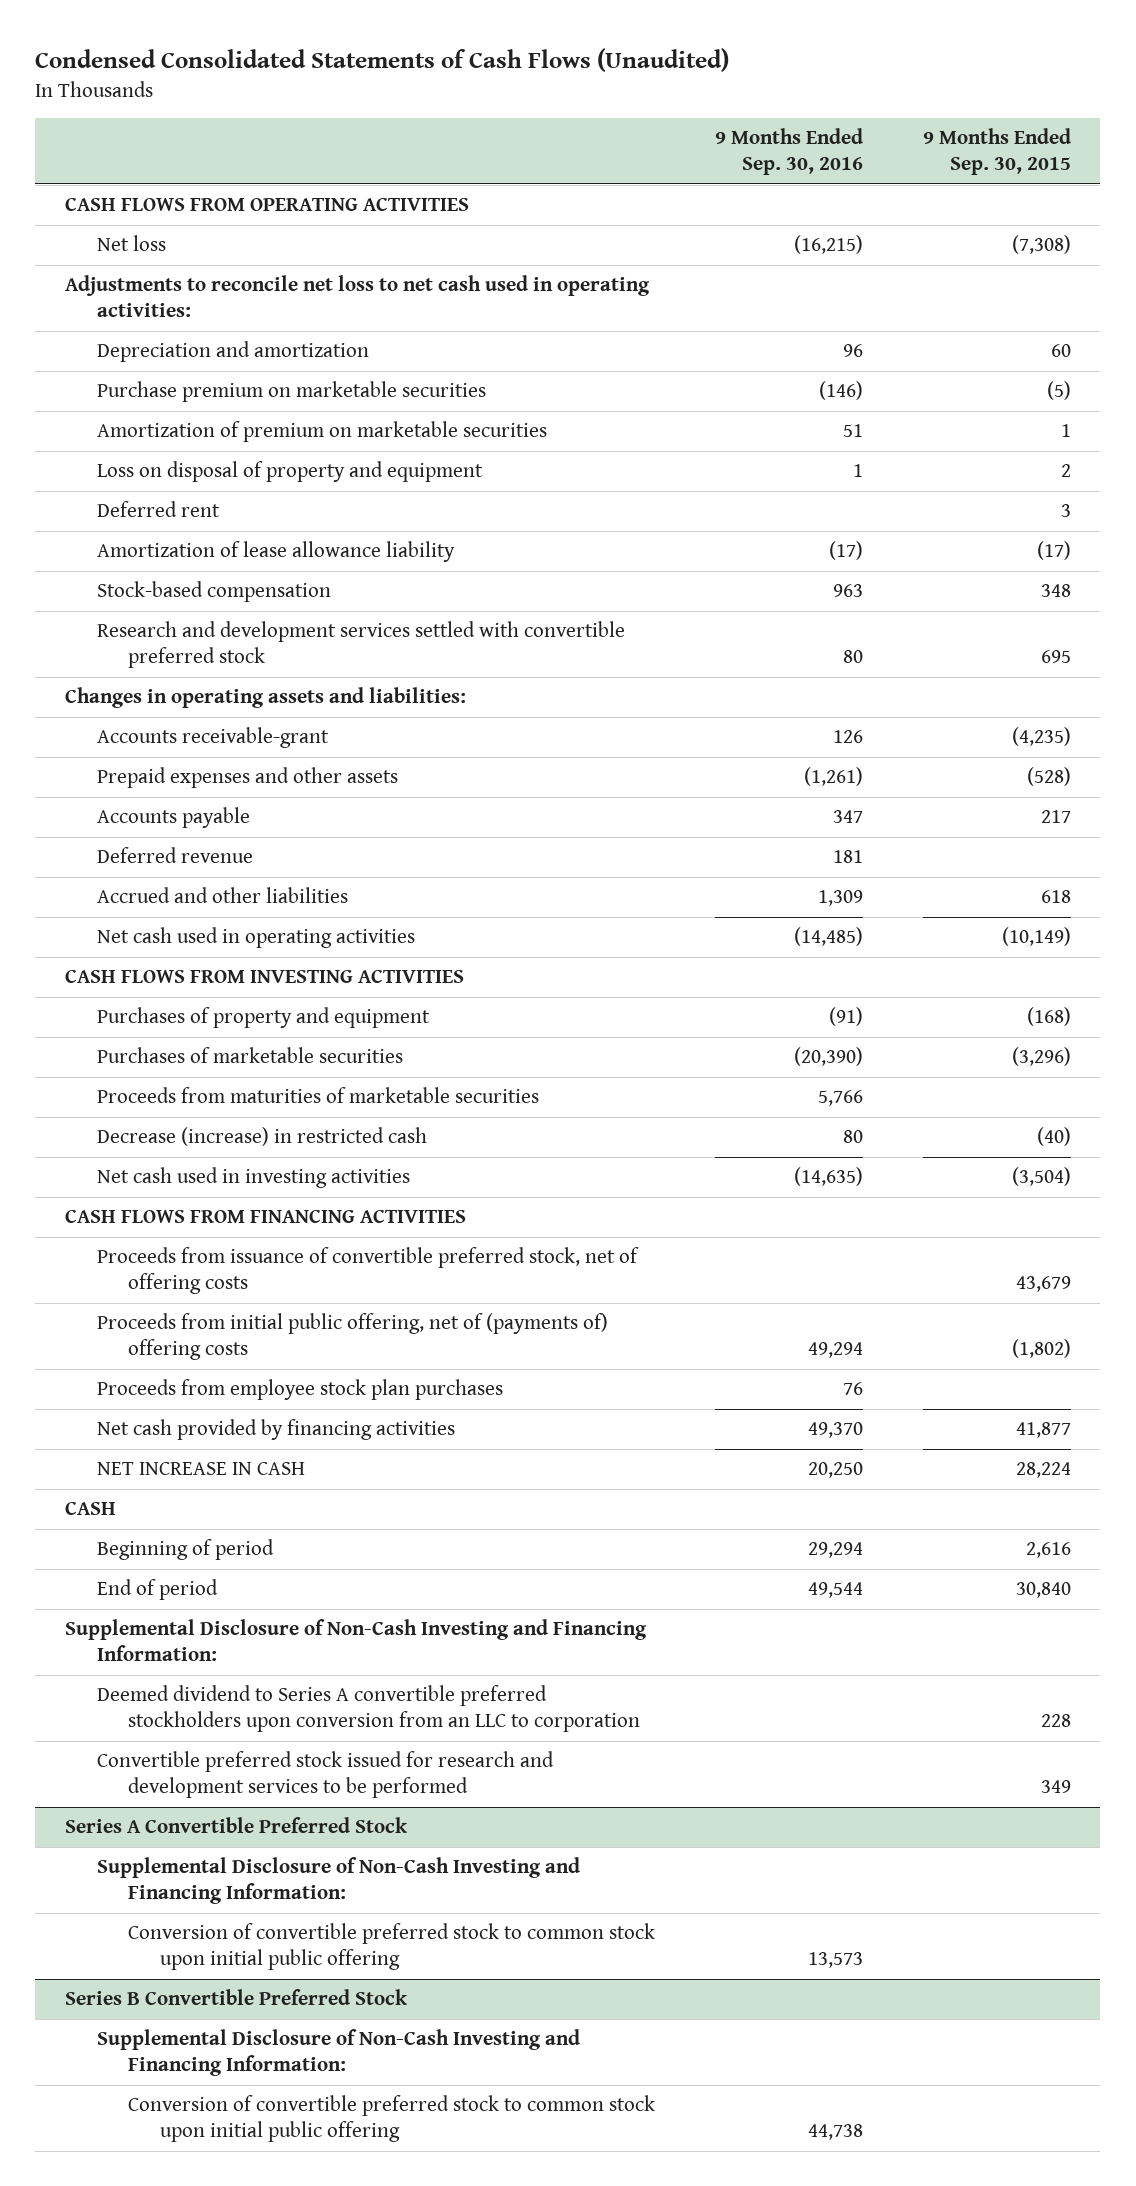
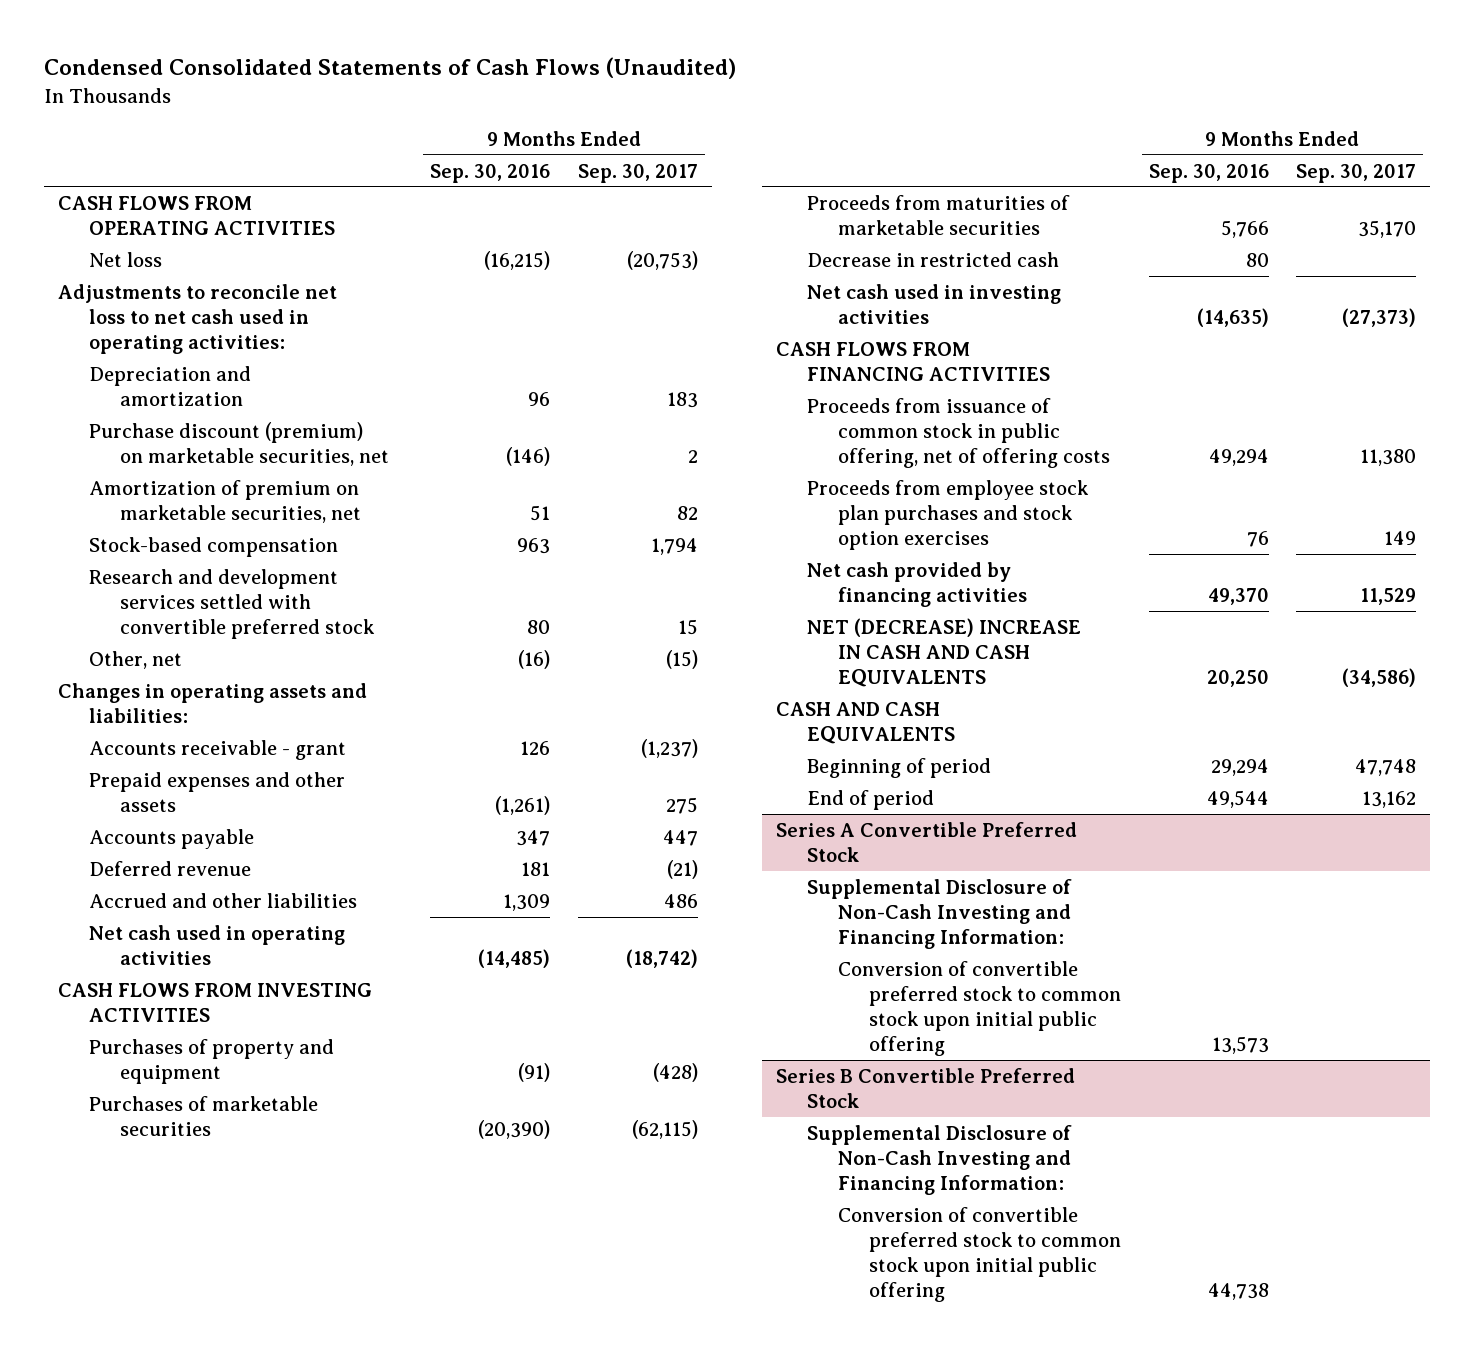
- | 9 Months Ended Sep. 30, 2016 | 9 Months Ended Sep. 30, 2015
+ | 9 Months Ended Sep. 30, 2016 | 9 Months Ended Sep. 30, 2017
- Purchase premium on marketable securities | (146) | (5)
- Amortization of premium on marketable securities | 51 | 1
- Loss on disposal of property and equipment | 1 | 2
- Deferred rent | | 3
- Amortization of lease allowance liability | (17) | (17)
+ Purchase discount (premium) on marketable securities, net | (146) | 2
+ Amortization of premium on marketable securities, net | 51 | 82
+ Other, net | (16) | (15)
- Accounts receivable-grant | 126 | (4,235)
+ Accounts receivable - grant | 126 | (1,237)
- Decrease (increase) in restricted cash | 80 | (40)
+ Decrease in restricted cash | 80 |
- Proceeds from issuance of convertible preferred stock, net of offering costs | | 43,679
- Proceeds from initial public offering, net of (payments of) offering costs | 49,294 | (1,802)
- Proceeds from employee stock plan purchases | 76 |
+ Proceeds from issuance of common stock in public offering, net of offering costs | 49,294 | 11,380
+ Proceeds from employee stock plan purchases and stock option exercises | 76 | 149
- NET INCREASE IN CASH | 20,250 | 28,224
- CASH
+ NET (DECREASE) INCREASE IN CASH AND CASH EQUIVALENTS | 20,250 | (34,586)
+ CASH AND CASH EQUIVALENTS
- Supplemental Disclosure of Non-Cash Investing and Financing Information:
- Deemed dividend to Series A convertible preferred stockholders upon conversion from an LLC to corporation | | 228
- Convertible preferred stock issued for research and development services to be performed | | 349

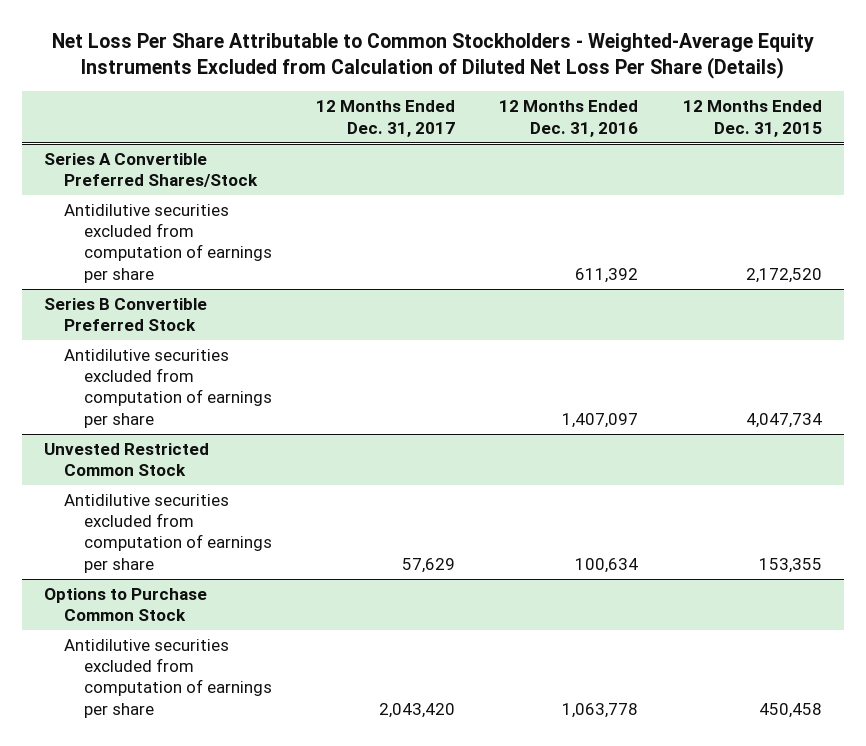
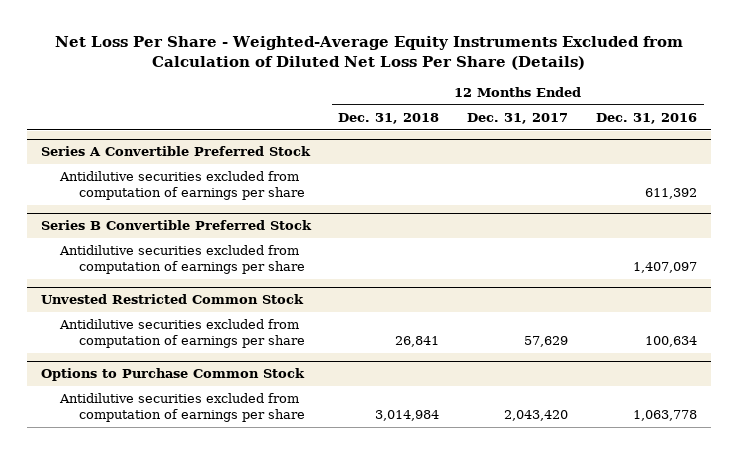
- Net Loss Per Share Attributable to Common Stockholders - Weighted-Average Equity Instruments Excluded from Calculation of Diluted Net Loss Per Share (Details)
+ Net Loss Per Share - Weighted-Average Equity Instruments Excluded from Calculation of Diluted Net Loss Per Share (Details)
- | 12 Months Ended Dec. 31, 2017 | 12 Months Ended Dec. 31, 2016 | 12 Months Ended Dec. 31, 2015
+ | 12 Months Ended Dec. 31, 2018 | 12 Months Ended Dec. 31, 2017 | 12 Months Ended Dec. 31, 2016
- Series A Convertible Preferred Shares/Stock
+ Series A Convertible Preferred Stock

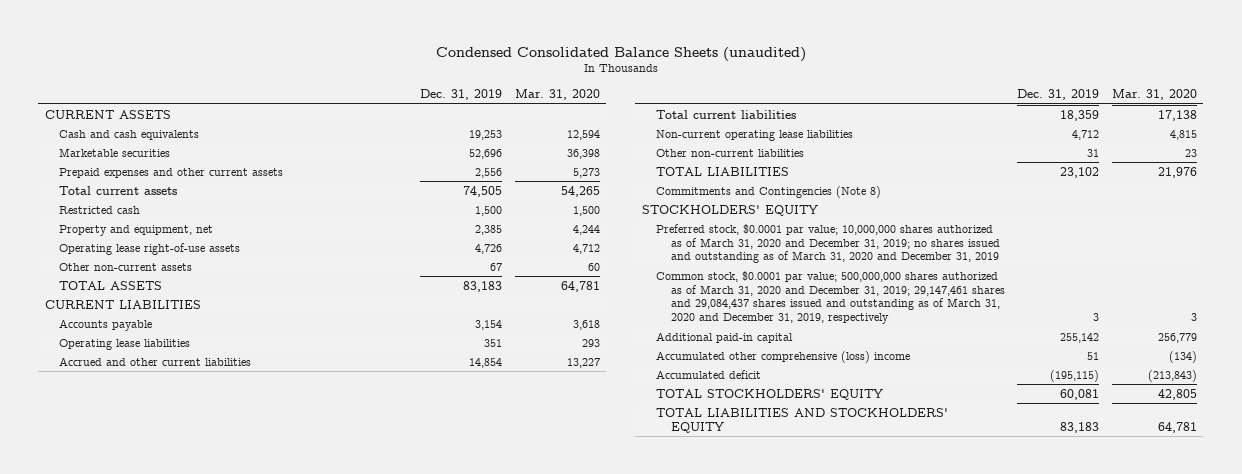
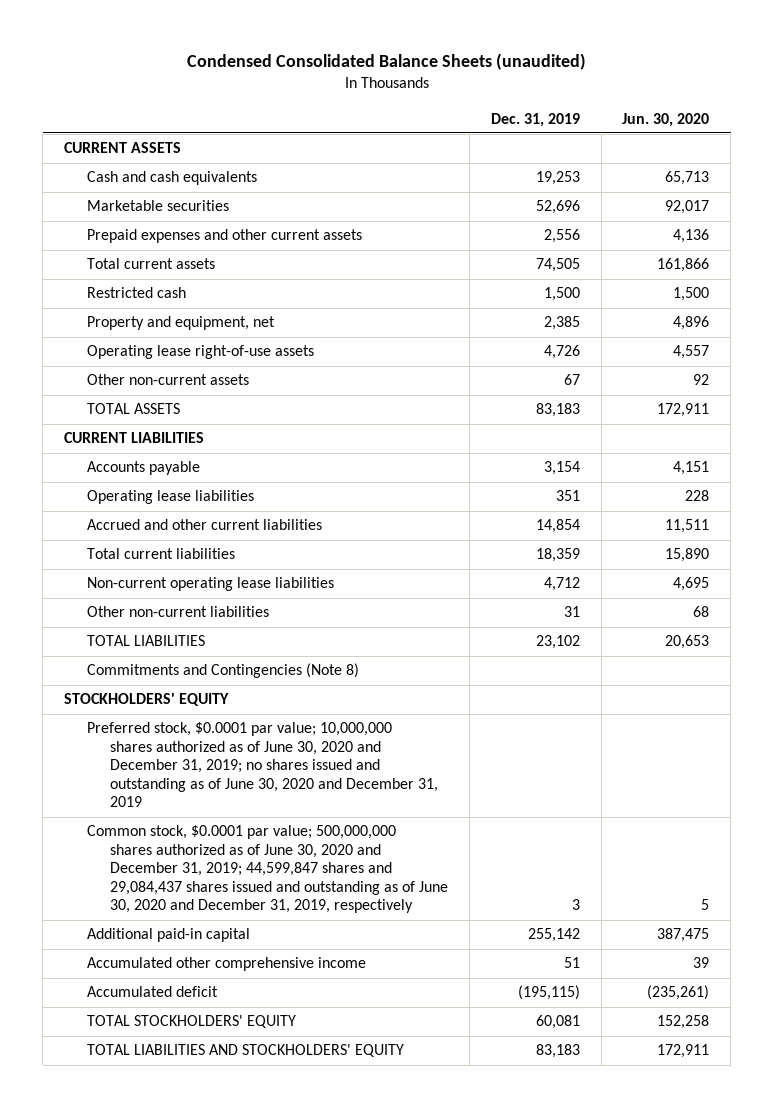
- | Dec. 31, 2019 | Mar. 31, 2020
+ | Dec. 31, 2019 | Jun. 30, 2020
- Preferred stock, $0.0001 par value; 10,000,000 shares authorized as of March 31, 2020 and December 31, 2019; no shares issued and outstanding as of March 31, 2020 and December 31, 2019
- Common stock, $0.0001 par value; 500,000,000 shares authorized as of March 31, 2020 and December 31, 2019; 29,147,461 shares and 29,084,437 shares issued and outstanding as of March 31, 2020 and December 31, 2019, respectively | 3 | 3
+ Preferred stock, $0.0001 par value; 10,000,000 shares authorized as of June 30, 2020 and December 31, 2019; no shares issued and outstanding as of June 30, 2020 and December 31, 2019
+ Common stock, $0.0001 par value; 500,000,000 shares authorized as of June 30, 2020 and December 31, 2019; 44,599,847 shares and 29,084,437 shares issued and outstanding as of June 30, 2020 and December 31, 2019, respectively | 3 | 5
- Accumulated other comprehensive (loss) income | 51 | (134)
+ Accumulated other comprehensive income | 51 | 39

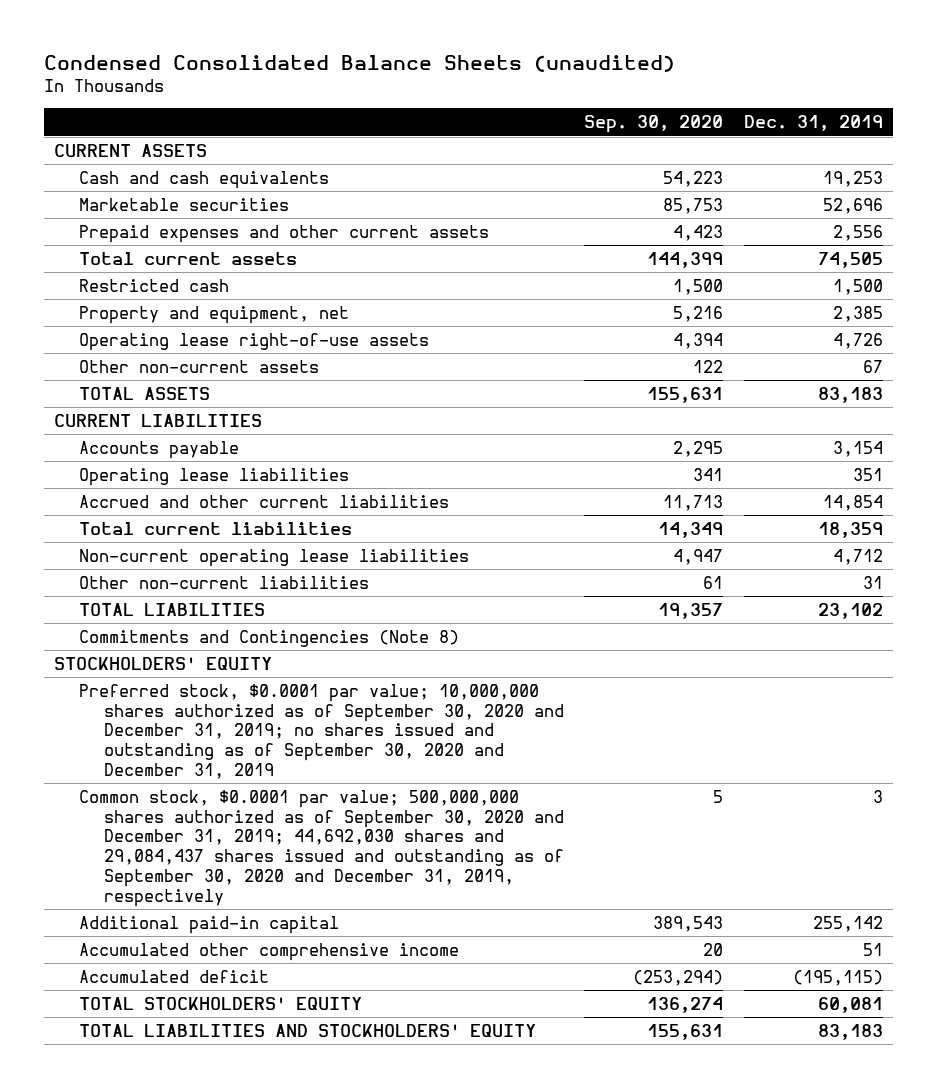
- | Dec. 31, 2019 | Jun. 30, 2020
+ | Sep. 30, 2020 | Dec. 31, 2019
- Preferred stock, $0.0001 par value; 10,000,000 shares authorized as of June 30, 2020 and December 31, 2019; no shares issued and outstanding as of June 30, 2020 and December 31, 2019
- Common stock, $0.0001 par value; 500,000,000 shares authorized as of June 30, 2020 and December 31, 2019; 44,599,847 shares and 29,084,437 shares issued and outstanding as of June 30, 2020 and December 31, 2019, respectively | 3 | 5
+ Preferred stock, $0.0001 par value; 10,000,000 shares authorized as of September 30, 2020 and December 31, 2019; no shares issued and outstanding as of September 30, 2020 and December 31, 2019
+ Common stock, $0.0001 par value; 500,000,000 shares authorized as of September 30, 2020 and December 31, 2019; 44,692,030 shares and 29,084,437 shares issued and outstanding as of September 30, 2020 and December 31, 2019, respectively | 5 | 3

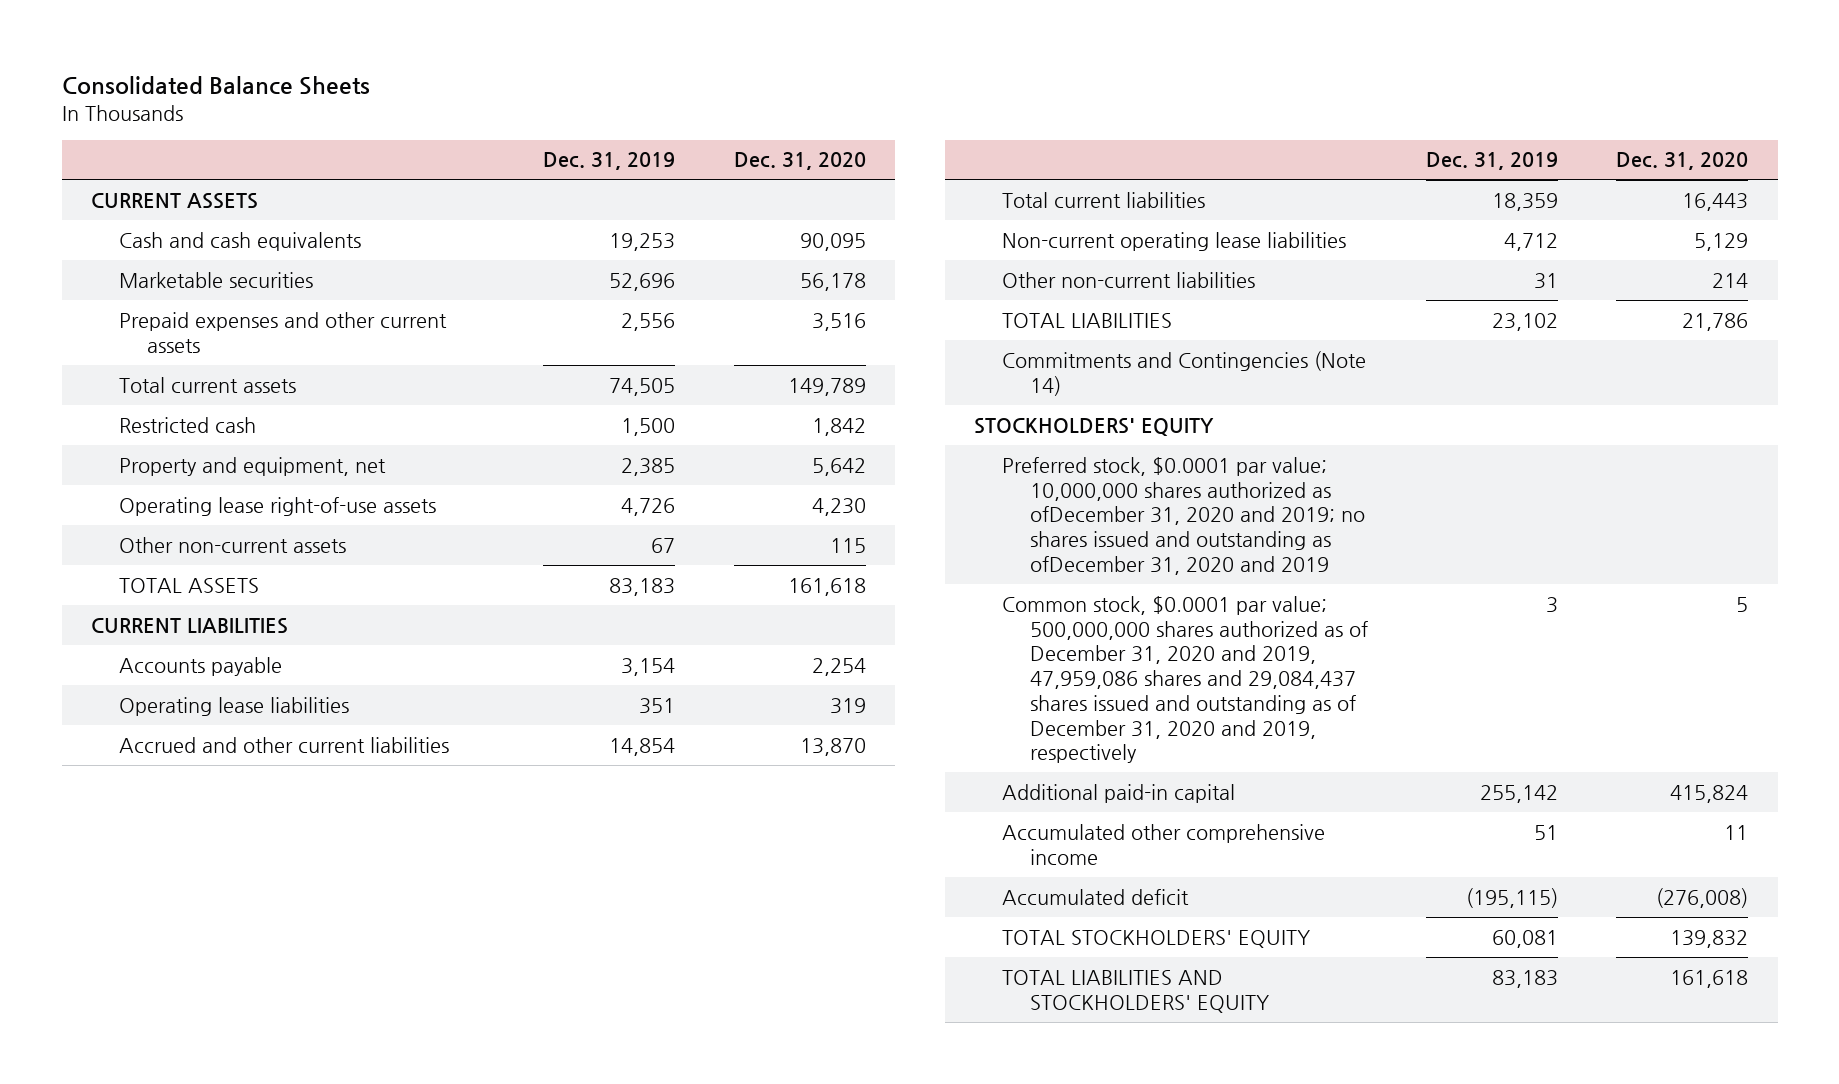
- Condensed Consolidated Balance Sheets (unaudited)
+ Consolidated Balance Sheets
- | Sep. 30, 2020 | Dec. 31, 2019
+ | Dec. 31, 2019 | Dec. 31, 2020
- Commitments and Contingencies (Note 8)
+ Commitments and Contingencies (Note 14)
- Preferred stock, $0.0001 par value; 10,000,000 shares authorized as of September 30, 2020 and December 31, 2019; no shares issued and outstanding as of September 30, 2020 and December 31, 2019
- Common stock, $0.0001 par value; 500,000,000 shares authorized as of September 30, 2020 and December 31, 2019; 44,692,030 shares and 29,084,437 shares issued and outstanding as of September 30, 2020 and December 31, 2019, respectively | 5 | 3
+ Preferred stock, $0.0001 par value; 10,000,000 shares authorized as ofDecember 31, 2020 and 2019; no shares issued and outstanding as ofDecember 31, 2020 and 2019
+ Common stock, $0.0001 par value; 500,000,000 shares authorized as of December 31, 2020 and 2019, 47,959,086 shares and 29,084,437 shares issued and outstanding as of December 31, 2020 and 2019, respectively | 3 | 5

